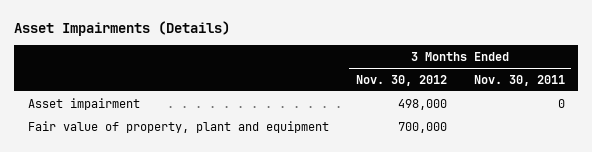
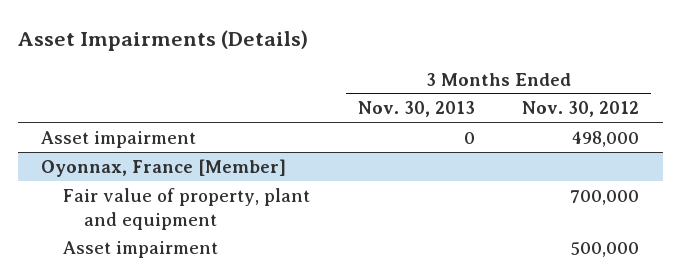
- | 3 Months Ended Nov. 30, 2012 | 3 Months Ended Nov. 30, 2011
+ | 3 Months Ended Nov. 30, 2013 | 3 Months Ended Nov. 30, 2012
+ Oyonnax, France [Member]
+ Asset impairment | | 500,000

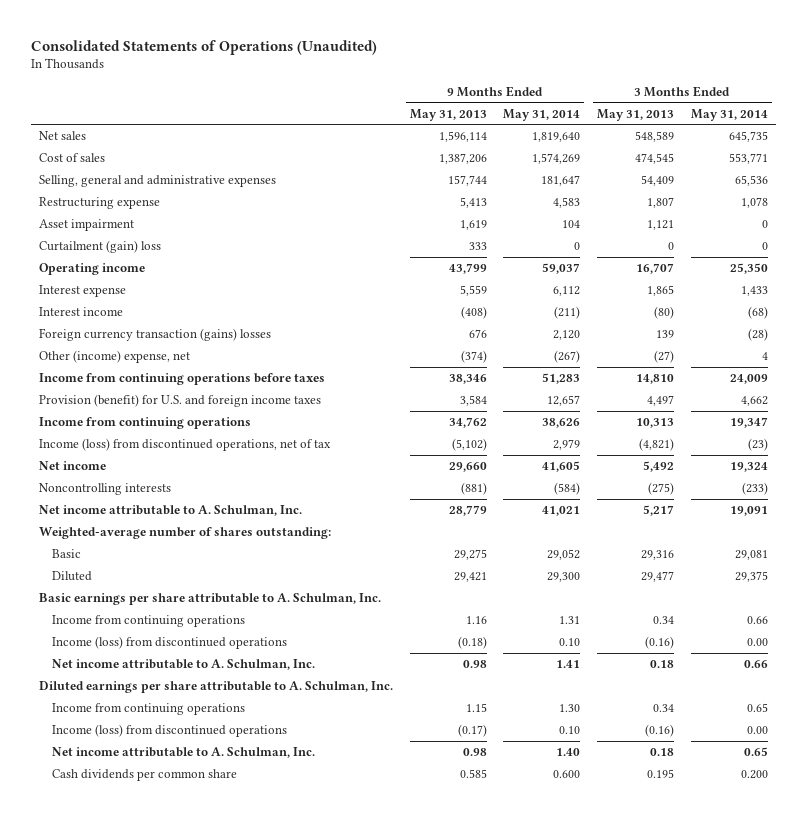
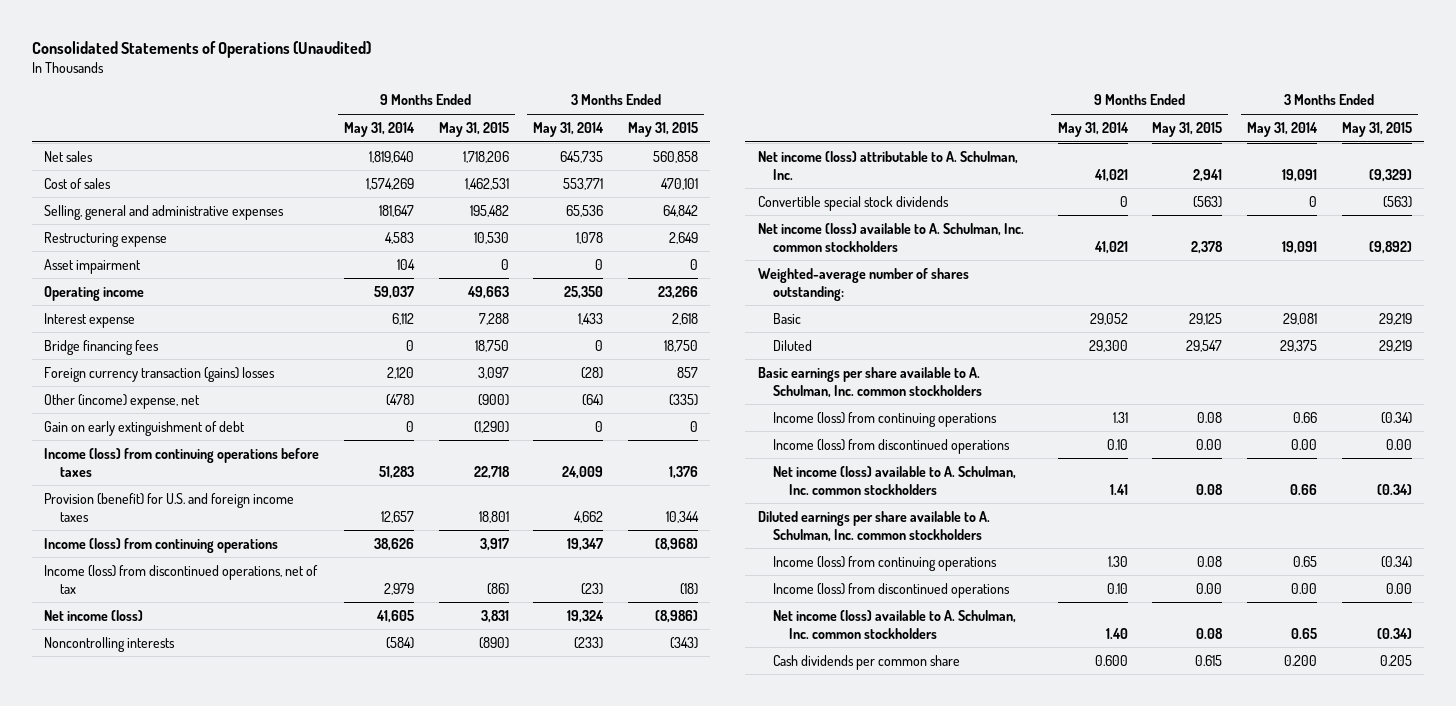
- | 9 Months Ended May 31, 2013 | 9 Months Ended May 31, 2014 | 3 Months Ended May 31, 2013 | 3 Months Ended May 31, 2014
+ | 9 Months Ended May 31, 2014 | 9 Months Ended May 31, 2015 | 3 Months Ended May 31, 2014 | 3 Months Ended May 31, 2015
- Curtailment (gain) loss | 333 | 0 | 0 | 0
- Interest income | (408) | (211) | (80) | (68)
+ Bridge financing fees | 0 | 18,750 | 0 | 18,750
- Other (income) expense, net | (374) | (267) | (27) | 4
- Income from continuing operations before taxes | 38,346 | 51,283 | 14,810 | 24,009
+ Other (income) expense, net | (478) | (900) | (64) | (335)
+ Gain on early extinguishment of debt | 0 | (1,290) | 0 | 0
+ Income (loss) from continuing operations before taxes | 51,283 | 22,718 | 24,009 | 1,376
- Income from continuing operations | 34,762 | 38,626 | 10,313 | 19,347
+ Income (loss) from continuing operations | 38,626 | 3,917 | 19,347 | (8,968)
- Net income | 29,660 | 41,605 | 5,492 | 19,324
+ Net income (loss) | 41,605 | 3,831 | 19,324 | (8,986)
- Net income attributable to A. Schulman, Inc. | 28,779 | 41,021 | 5,217 | 19,091
+ Net income (loss) attributable to A. Schulman, Inc. | 41,021 | 2,941 | 19,091 | (9,329)
+ Convertible special stock dividends | 0 | (563) | 0 | (563)
+ Net income (loss) available to A. Schulman, Inc. common stockholders | 41,021 | 2,378 | 19,091 | (9,892)
- Basic earnings per share attributable to A. Schulman, Inc.
- Income from continuing operations | 1.16 | 1.31 | 0.34 | 0.66
+ Basic earnings per share available to A. Schulman, Inc. common stockholders
+ Income (loss) from continuing operations | 1.31 | 0.08 | 0.66 | (0.34)
- Net income attributable to A. Schulman, Inc. | 0.98 | 1.41 | 0.18 | 0.66
- Diluted earnings per share attributable to A. Schulman, Inc.
- Income from continuing operations | 1.15 | 1.30 | 0.34 | 0.65
+ Net income (loss) available to A. Schulman, Inc. common stockholders | 1.41 | 0.08 | 0.66 | (0.34)
+ Diluted earnings per share available to A. Schulman, Inc. common stockholders
+ Income (loss) from continuing operations | 1.30 | 0.08 | 0.65 | (0.34)
- Net income attributable to A. Schulman, Inc. | 0.98 | 1.40 | 0.18 | 0.65
+ Net income (loss) available to A. Schulman, Inc. common stockholders | 1.40 | 0.08 | 0.65 | (0.34)

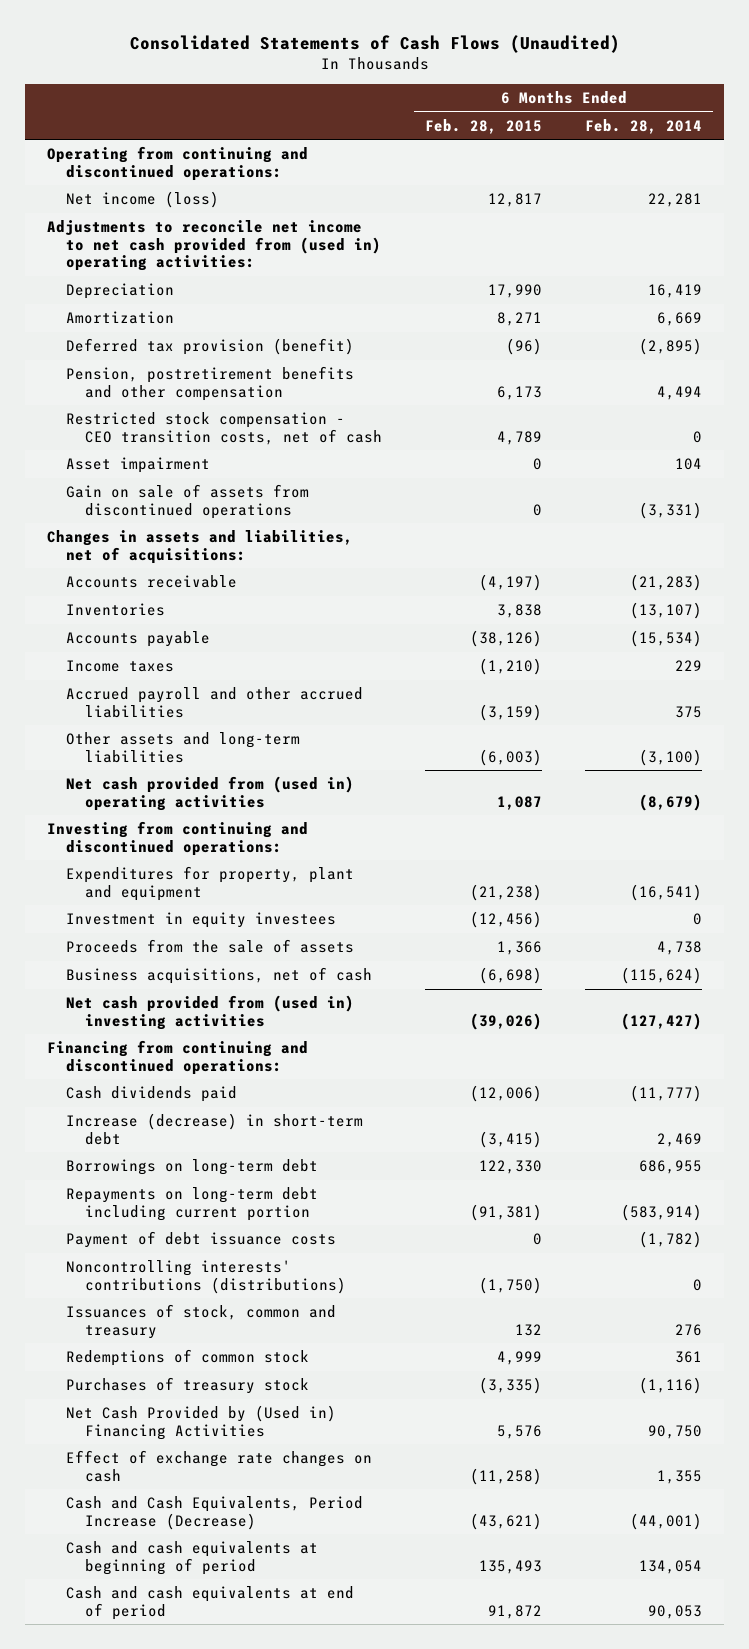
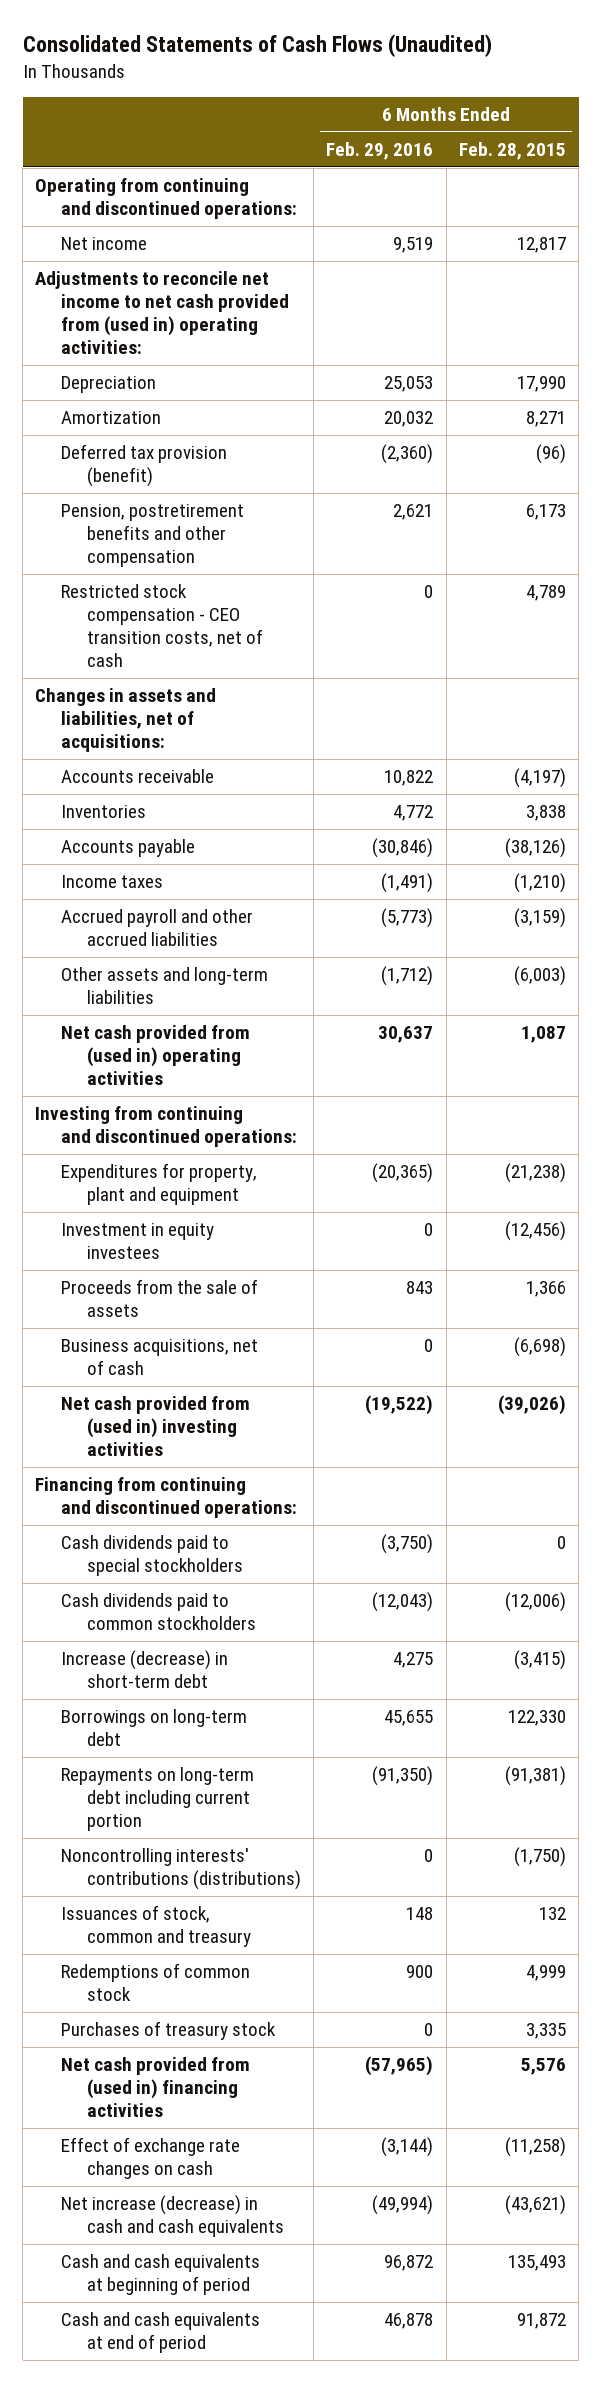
- | 6 Months Ended Feb. 28, 2015 | 6 Months Ended Feb. 28, 2014
+ | 6 Months Ended Feb. 29, 2016 | 6 Months Ended Feb. 28, 2015
- Net income (loss) | 12,817 | 22,281
+ Net income | 9,519 | 12,817
- Asset impairment | 0 | 104
- Gain on sale of assets from discontinued operations | 0 | (3,331)
- Cash dividends paid | (12,006) | (11,777)
+ Cash dividends paid to special stockholders | (3,750) | 0
+ Cash dividends paid to common stockholders | (12,043) | (12,006)
- Payment of debt issuance costs | 0 | (1,782)
- Purchases of treasury stock | (3,335) | (1,116)
- Net Cash Provided by (Used in) Financing Activities | 5,576 | 90,750
+ Purchases of treasury stock | 0 | 3,335
+ Net cash provided from (used in) financing activities | (57,965) | 5,576
- Cash and Cash Equivalents, Period Increase (Decrease) | (43,621) | (44,001)
+ Net increase (decrease) in cash and cash equivalents | (49,994) | (43,621)

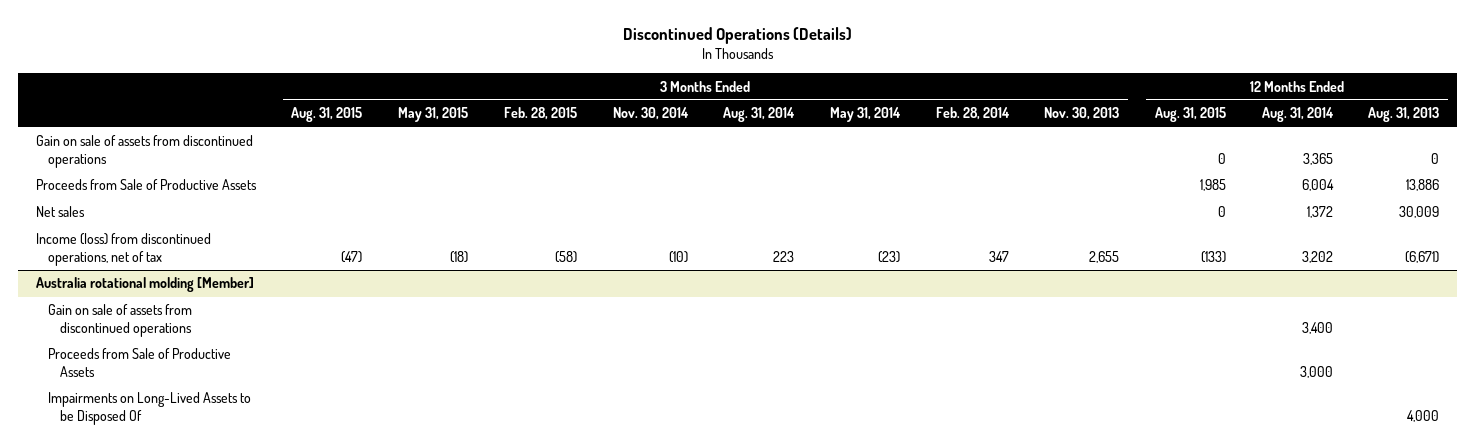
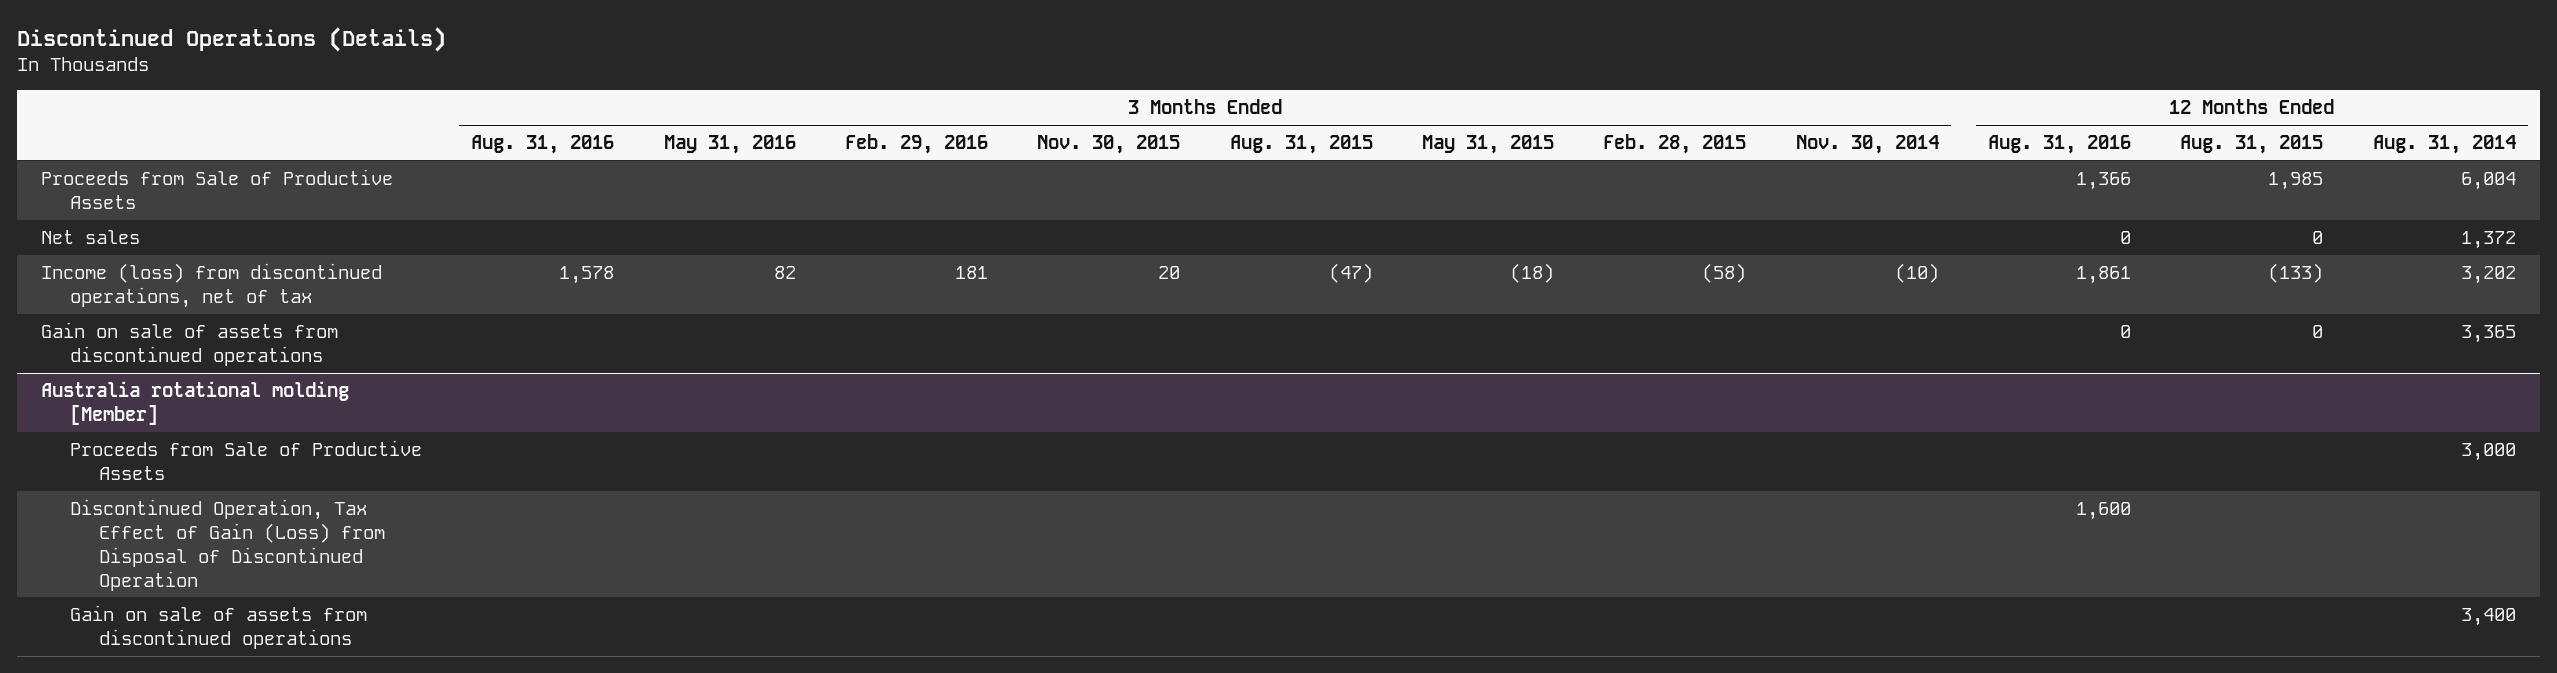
- | 3 Months Ended Aug. 31, 2015 | 3 Months Ended May 31, 2015 | 3 Months Ended Feb. 28, 2015 | 3 Months Ended Nov. 30, 2014 | 3 Months Ended Aug. 31, 2014 | 3 Months Ended May 31, 2014 | 3 Months Ended Feb. 28, 2014 | 3 Months Ended Nov. 30, 2013 | 12 Months Ended Aug. 31, 2015 | 12 Months Ended Aug. 31, 2014 | 12 Months Ended Aug. 31, 2013
+ | 3 Months Ended Aug. 31, 2016 | 3 Months Ended May 31, 2016 | 3 Months Ended Feb. 29, 2016 | 3 Months Ended Nov. 30, 2015 | 3 Months Ended Aug. 31, 2015 | 3 Months Ended May 31, 2015 | 3 Months Ended Feb. 28, 2015 | 3 Months Ended Nov. 30, 2014 | 12 Months Ended Aug. 31, 2016 | 12 Months Ended Aug. 31, 2015 | 12 Months Ended Aug. 31, 2014
moved down: Gain on sale of assets from discontinued operations | | | | | | | | | 0 | 0 | 3,365
@ Australia rotational molding [Member]
- Impairments on Long-Lived Assets to be Disposed Of | | | | | | | | | | | 4,000
+ Discontinued Operation, Tax Effect of Gain (Loss) from Disposal of Discontinued Operation | | | | | | | | | 1,600 | |
moved down: Gain on sale of assets from discontinued operations | | | | | | | | | | | 3,400

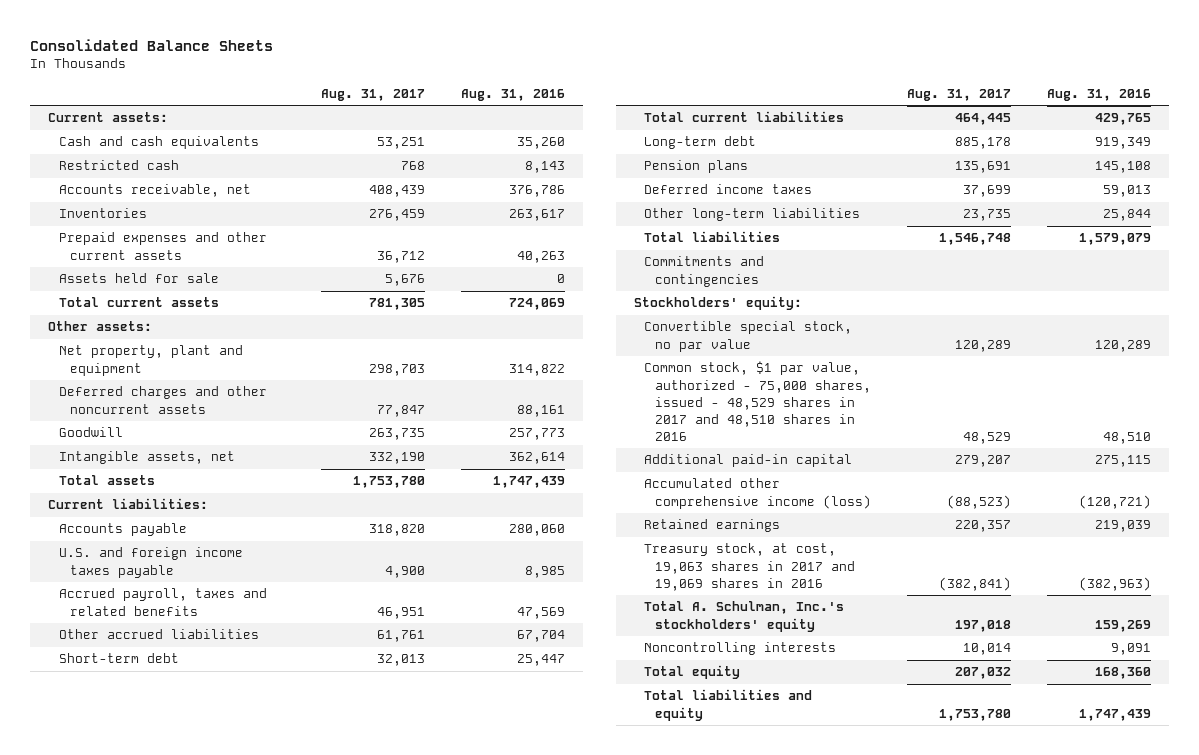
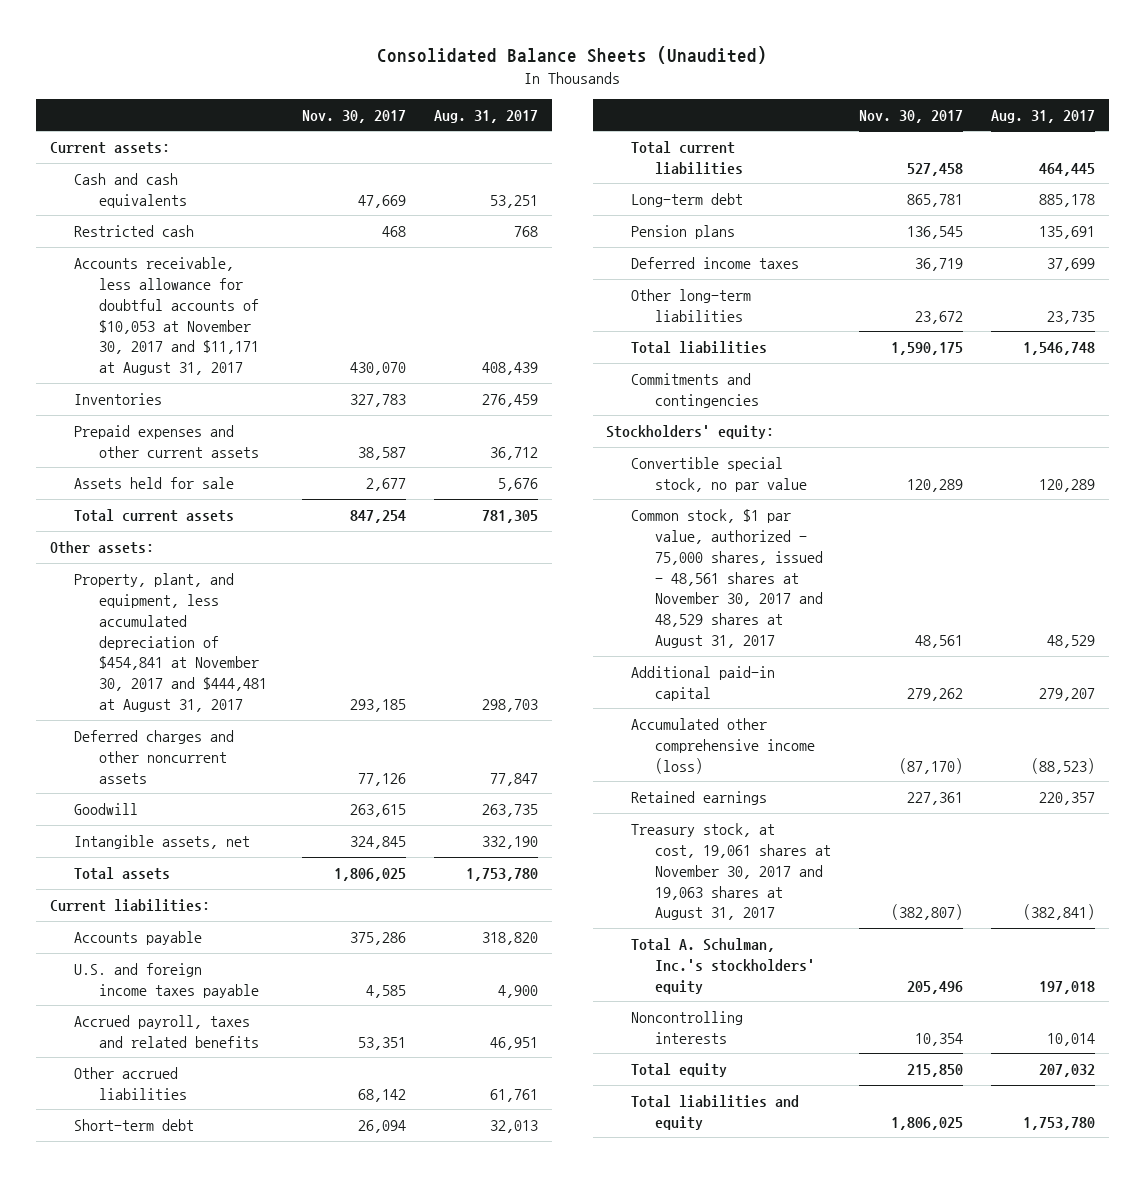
- Consolidated Balance Sheets
+ Consolidated Balance Sheets (Unaudited)
- | Aug. 31, 2017 | Aug. 31, 2016
+ | Nov. 30, 2017 | Aug. 31, 2017
- Accounts receivable, net | 408,439 | 376,786
+ Accounts receivable, less allowance for doubtful accounts of $10,053 at November 30, 2017 and $11,171 at August 31, 2017 | 430,070 | 408,439
- Net property, plant and equipment | 298,703 | 314,822
+ Property, plant, and equipment, less accumulated depreciation of $454,841 at November 30, 2017 and $444,481 at August 31, 2017 | 293,185 | 298,703
- Common stock, $1 par value, authorized - 75,000 shares, issued - 48,529 shares in 2017 and 48,510 shares in 2016 | 48,529 | 48,510
+ Common stock, $1 par value, authorized - 75,000 shares, issued - 48,561 shares at November 30, 2017 and 48,529 shares at August 31, 2017 | 48,561 | 48,529
- Treasury stock, at cost, 19,063 shares in 2017 and 19,069 shares in 2016 | (382,841) | (382,963)
+ Treasury stock, at cost, 19,061 shares at November 30, 2017 and 19,063 shares at August 31, 2017 | (382,807) | (382,841)

